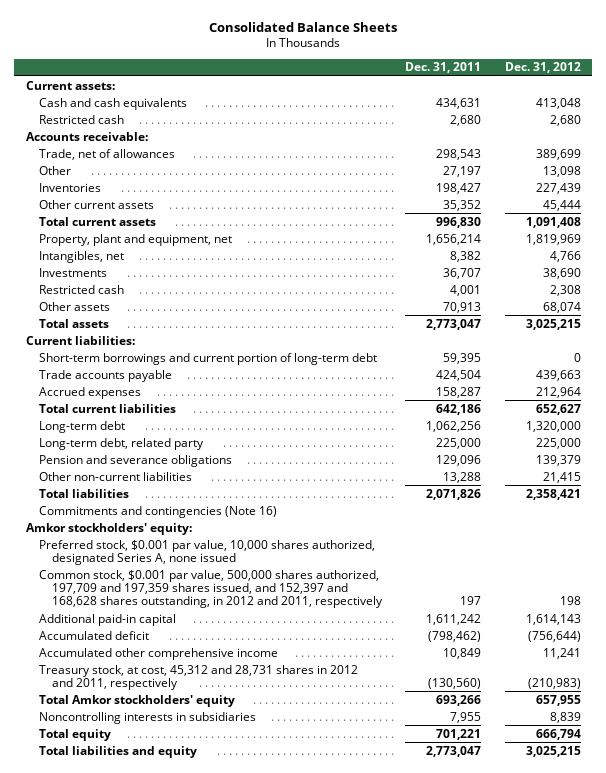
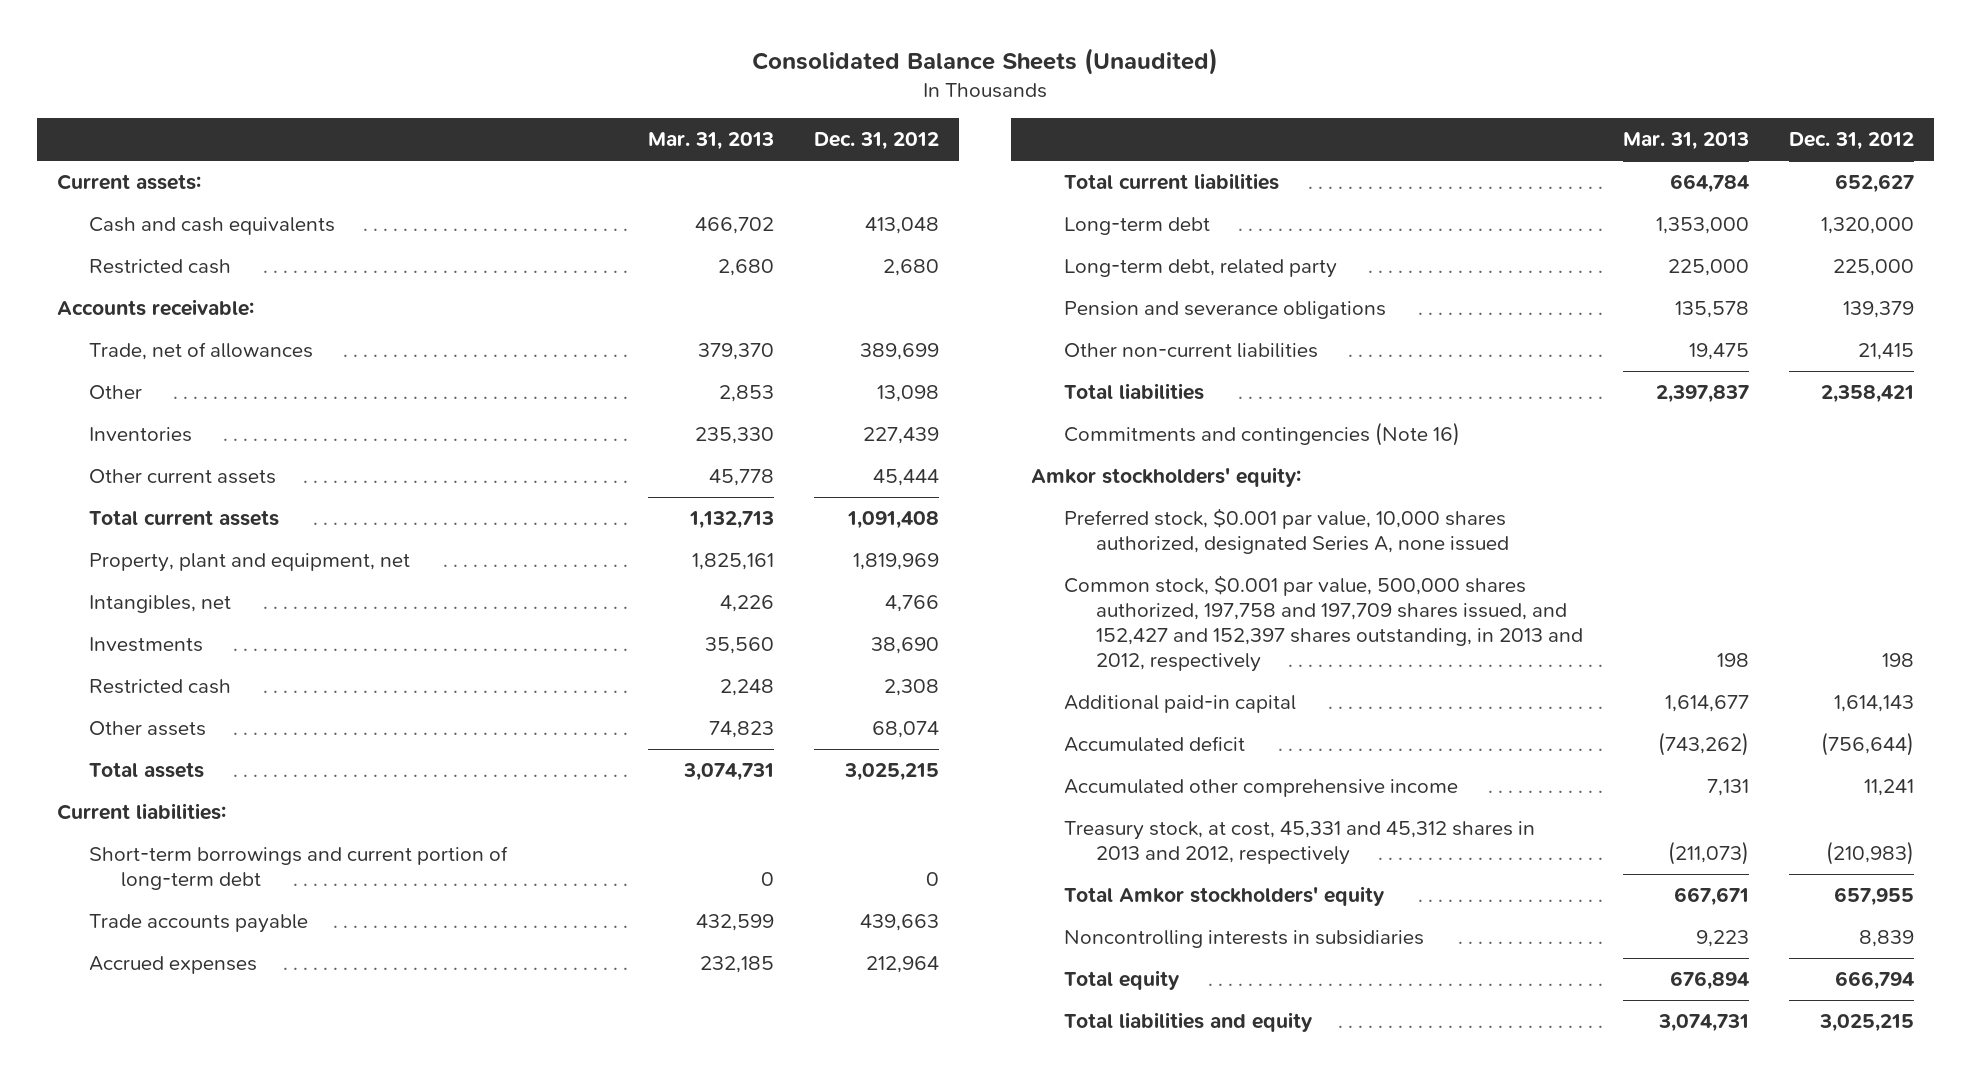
- Consolidated Balance Sheets
+ Consolidated Balance Sheets (Unaudited)
- | Dec. 31, 2011 | Dec. 31, 2012
+ | Mar. 31, 2013 | Dec. 31, 2012
- Common stock, $0.001 par value, 500,000 shares authorized, 197,709 and 197,359 shares issued, and 152,397 and 168,628 shares outstanding, in 2012 and 2011, respectively | 197 | 198
+ Common stock, $0.001 par value, 500,000 shares authorized, 197,758 and 197,709 shares issued, and 152,427 and 152,397 shares outstanding, in 2013 and 2012, respectively | 198 | 198
- Treasury stock, at cost, 45,312 and 28,731 shares in 2012 and 2011, respectively | (130,560) | (210,983)
+ Treasury stock, at cost, 45,331 and 45,312 shares in 2013 and 2012, respectively | (211,073) | (210,983)

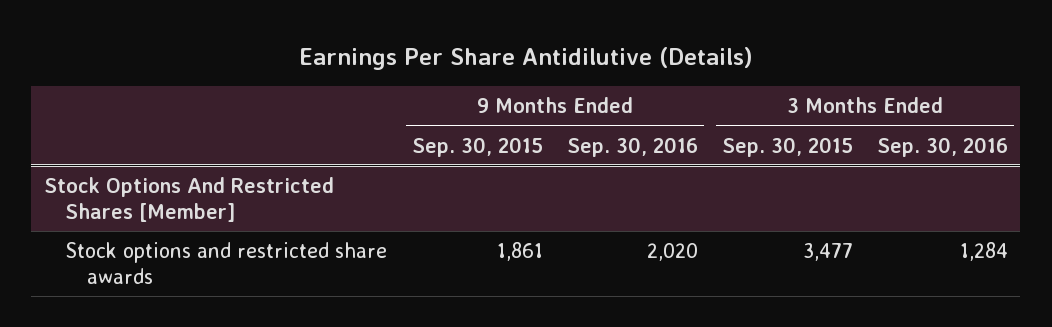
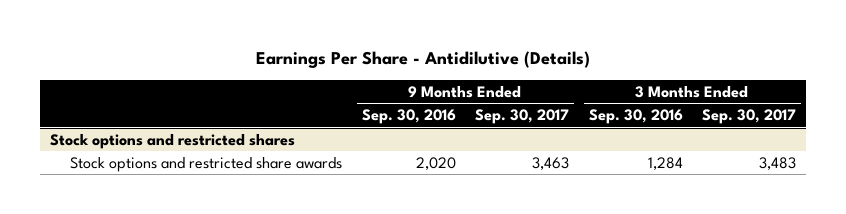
- Earnings Per Share Antidilutive (Details)
+ Earnings Per Share - Antidilutive (Details)
- | 9 Months Ended Sep. 30, 2015 | 9 Months Ended Sep. 30, 2016 | 3 Months Ended Sep. 30, 2015 | 3 Months Ended Sep. 30, 2016
+ | 9 Months Ended Sep. 30, 2016 | 9 Months Ended Sep. 30, 2017 | 3 Months Ended Sep. 30, 2016 | 3 Months Ended Sep. 30, 2017
- Stock Options And Restricted Shares [Member]
+ Stock options and restricted shares

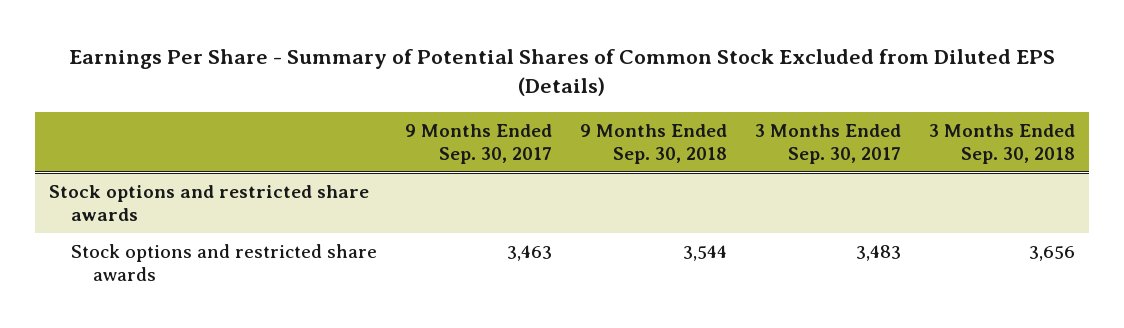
- Earnings Per Share - Antidilutive (Details)
+ Earnings Per Share - Summary of Potential Shares of Common Stock Excluded from Diluted EPS (Details)
- | 9 Months Ended Sep. 30, 2016 | 9 Months Ended Sep. 30, 2017 | 3 Months Ended Sep. 30, 2016 | 3 Months Ended Sep. 30, 2017
+ | 9 Months Ended Sep. 30, 2017 | 9 Months Ended Sep. 30, 2018 | 3 Months Ended Sep. 30, 2017 | 3 Months Ended Sep. 30, 2018
- Stock options and restricted shares
+ Stock options and restricted share awards

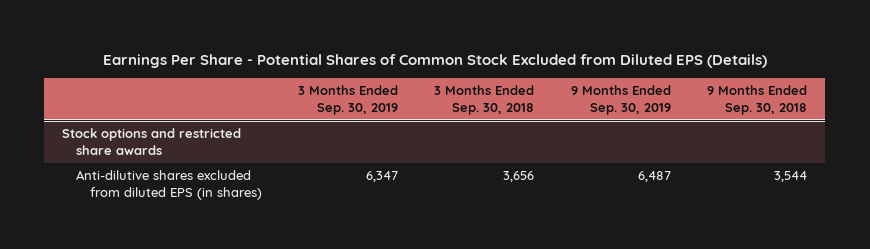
- Earnings Per Share - Summary of Potential Shares of Common Stock Excluded from Diluted EPS (Details)
+ Earnings Per Share - Potential Shares of Common Stock Excluded from Diluted EPS (Details)
- | 9 Months Ended Sep. 30, 2017 | 9 Months Ended Sep. 30, 2018 | 3 Months Ended Sep. 30, 2017 | 3 Months Ended Sep. 30, 2018
+ | 3 Months Ended Sep. 30, 2019 | 3 Months Ended Sep. 30, 2018 | 9 Months Ended Sep. 30, 2019 | 9 Months Ended Sep. 30, 2018
@ Stock options and restricted share awards
- Stock options and restricted share awards | 3,463 | 3,544 | 3,483 | 3,656
+ Anti-dilutive shares excluded from diluted EPS (in shares) | 6,347 | 3,656 | 6,487 | 3,544

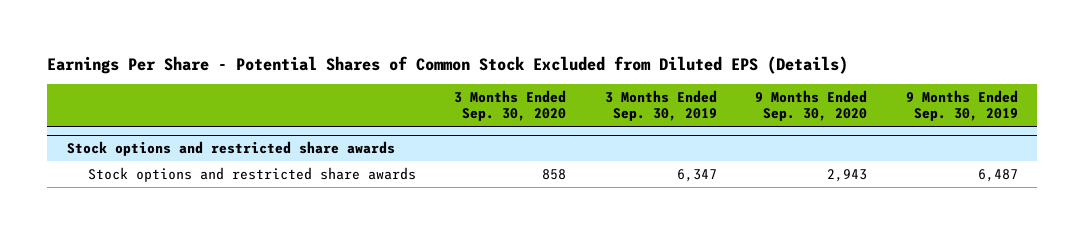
- | 3 Months Ended Sep. 30, 2019 | 3 Months Ended Sep. 30, 2018 | 9 Months Ended Sep. 30, 2019 | 9 Months Ended Sep. 30, 2018
+ | 3 Months Ended Sep. 30, 2020 | 3 Months Ended Sep. 30, 2019 | 9 Months Ended Sep. 30, 2020 | 9 Months Ended Sep. 30, 2019
@ Stock options and restricted share awards
- Anti-dilutive shares excluded from diluted EPS (in shares) | 6,347 | 3,656 | 6,487 | 3,544
+ Stock options and restricted share awards | 858 | 6,347 | 2,943 | 6,487

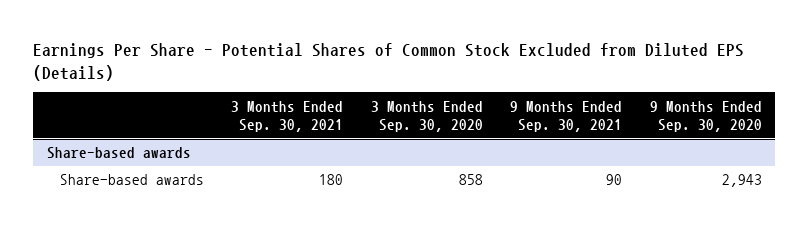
- | 3 Months Ended Sep. 30, 2020 | 3 Months Ended Sep. 30, 2019 | 9 Months Ended Sep. 30, 2020 | 9 Months Ended Sep. 30, 2019
+ | 3 Months Ended Sep. 30, 2021 | 3 Months Ended Sep. 30, 2020 | 9 Months Ended Sep. 30, 2021 | 9 Months Ended Sep. 30, 2020
- Stock options and restricted share awards
- Stock options and restricted share awards | 858 | 6,347 | 2,943 | 6,487
+ Share-based awards
+ Share-based awards | 180 | 858 | 90 | 2,943

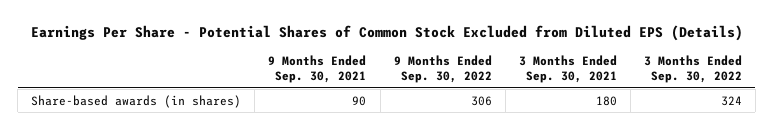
- | 3 Months Ended Sep. 30, 2021 | 3 Months Ended Sep. 30, 2020 | 9 Months Ended Sep. 30, 2021 | 9 Months Ended Sep. 30, 2020
+ | 9 Months Ended Sep. 30, 2021 | 9 Months Ended Sep. 30, 2022 | 3 Months Ended Sep. 30, 2021 | 3 Months Ended Sep. 30, 2022
- Share-based awards
- Share-based awards | 180 | 858 | 90 | 2,943
+ Share-based awards (in shares) | 90 | 306 | 180 | 324

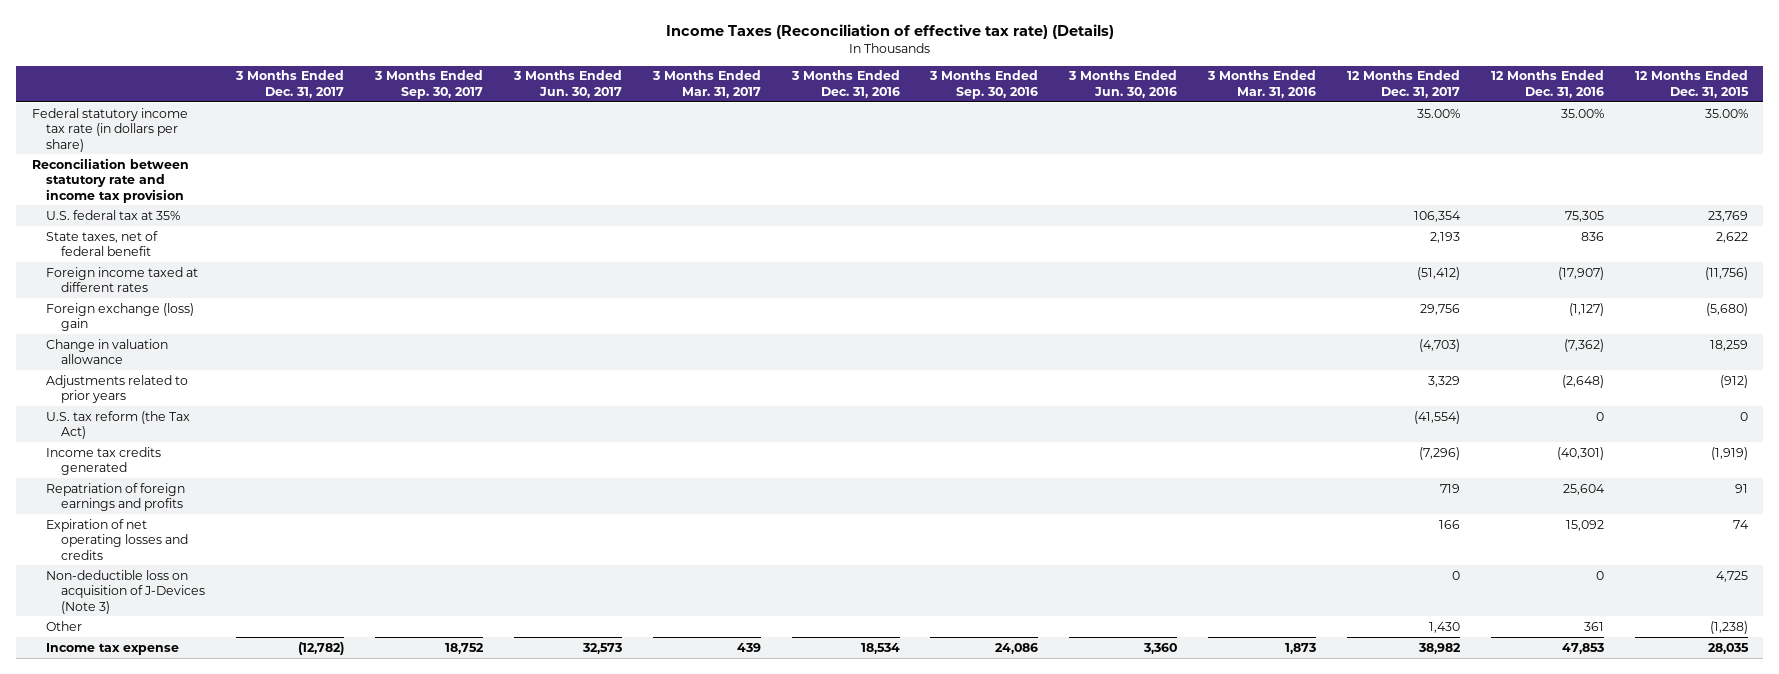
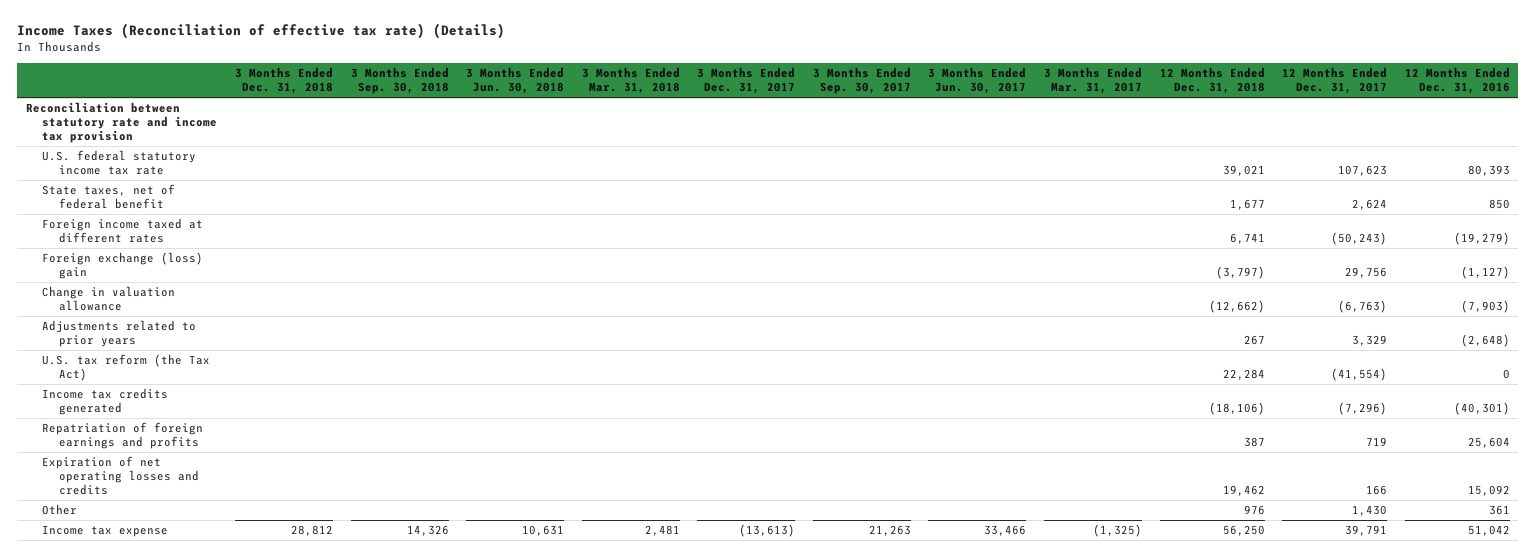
- | 3 Months Ended Dec. 31, 2017 | 3 Months Ended Sep. 30, 2017 | 3 Months Ended Jun. 30, 2017 | 3 Months Ended Mar. 31, 2017 | 3 Months Ended Dec. 31, 2016 | 3 Months Ended Sep. 30, 2016 | 3 Months Ended Jun. 30, 2016 | 3 Months Ended Mar. 31, 2016 | 12 Months Ended Dec. 31, 2017 | 12 Months Ended Dec. 31, 2016 | 12 Months Ended Dec. 31, 2015
+ | 3 Months Ended Dec. 31, 2018 | 3 Months Ended Sep. 30, 2018 | 3 Months Ended Jun. 30, 2018 | 3 Months Ended Mar. 31, 2018 | 3 Months Ended Dec. 31, 2017 | 3 Months Ended Sep. 30, 2017 | 3 Months Ended Jun. 30, 2017 | 3 Months Ended Mar. 31, 2017 | 12 Months Ended Dec. 31, 2018 | 12 Months Ended Dec. 31, 2017 | 12 Months Ended Dec. 31, 2016
- Federal statutory income tax rate (in dollars per share) | | | | | | | | | 35.00% | 35.00% | 35.00%
- U.S. federal tax at 35% | | | | | | | | | 106,354 | 75,305 | 23,769
- State taxes, net of federal benefit | | | | | | | | | 2,193 | 836 | 2,622
- Foreign income taxed at different rates | | | | | | | | | (51,412) | (17,907) | (11,756)
+ U.S. federal statutory income tax rate | | | | | | | | | 39,021 | 107,623 | 80,393
+ State taxes, net of federal benefit | | | | | | | | | 1,677 | 2,624 | 850
+ Foreign income taxed at different rates | | | | | | | | | 6,741 | (50,243) | (19,279)
- Change in valuation allowance | | | | | | | | | (4,703) | (7,362) | 18,259
+ Change in valuation allowance | | | | | | | | | (12,662) | (6,763) | (7,903)
- Non-deductible loss on acquisition of J-Devices (Note 3) | | | | | | | | | 0 | 0 | 4,725
- Income tax expense | (12,782) | 18,752 | 32,573 | 439 | 18,534 | 24,086 | 3,360 | 1,873 | 38,982 | 47,853 | 28,035
+ Income tax expense | 28,812 | 14,326 | 10,631 | 2,481 | (13,613) | 21,263 | 33,466 | (1,325) | 56,250 | 39,791 | 51,042

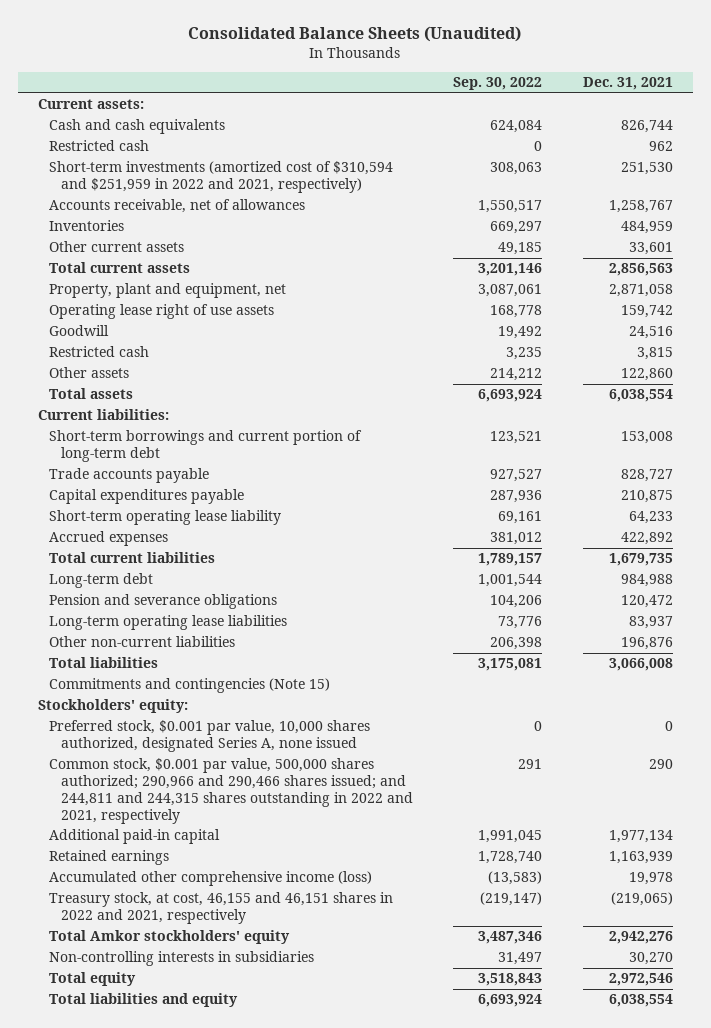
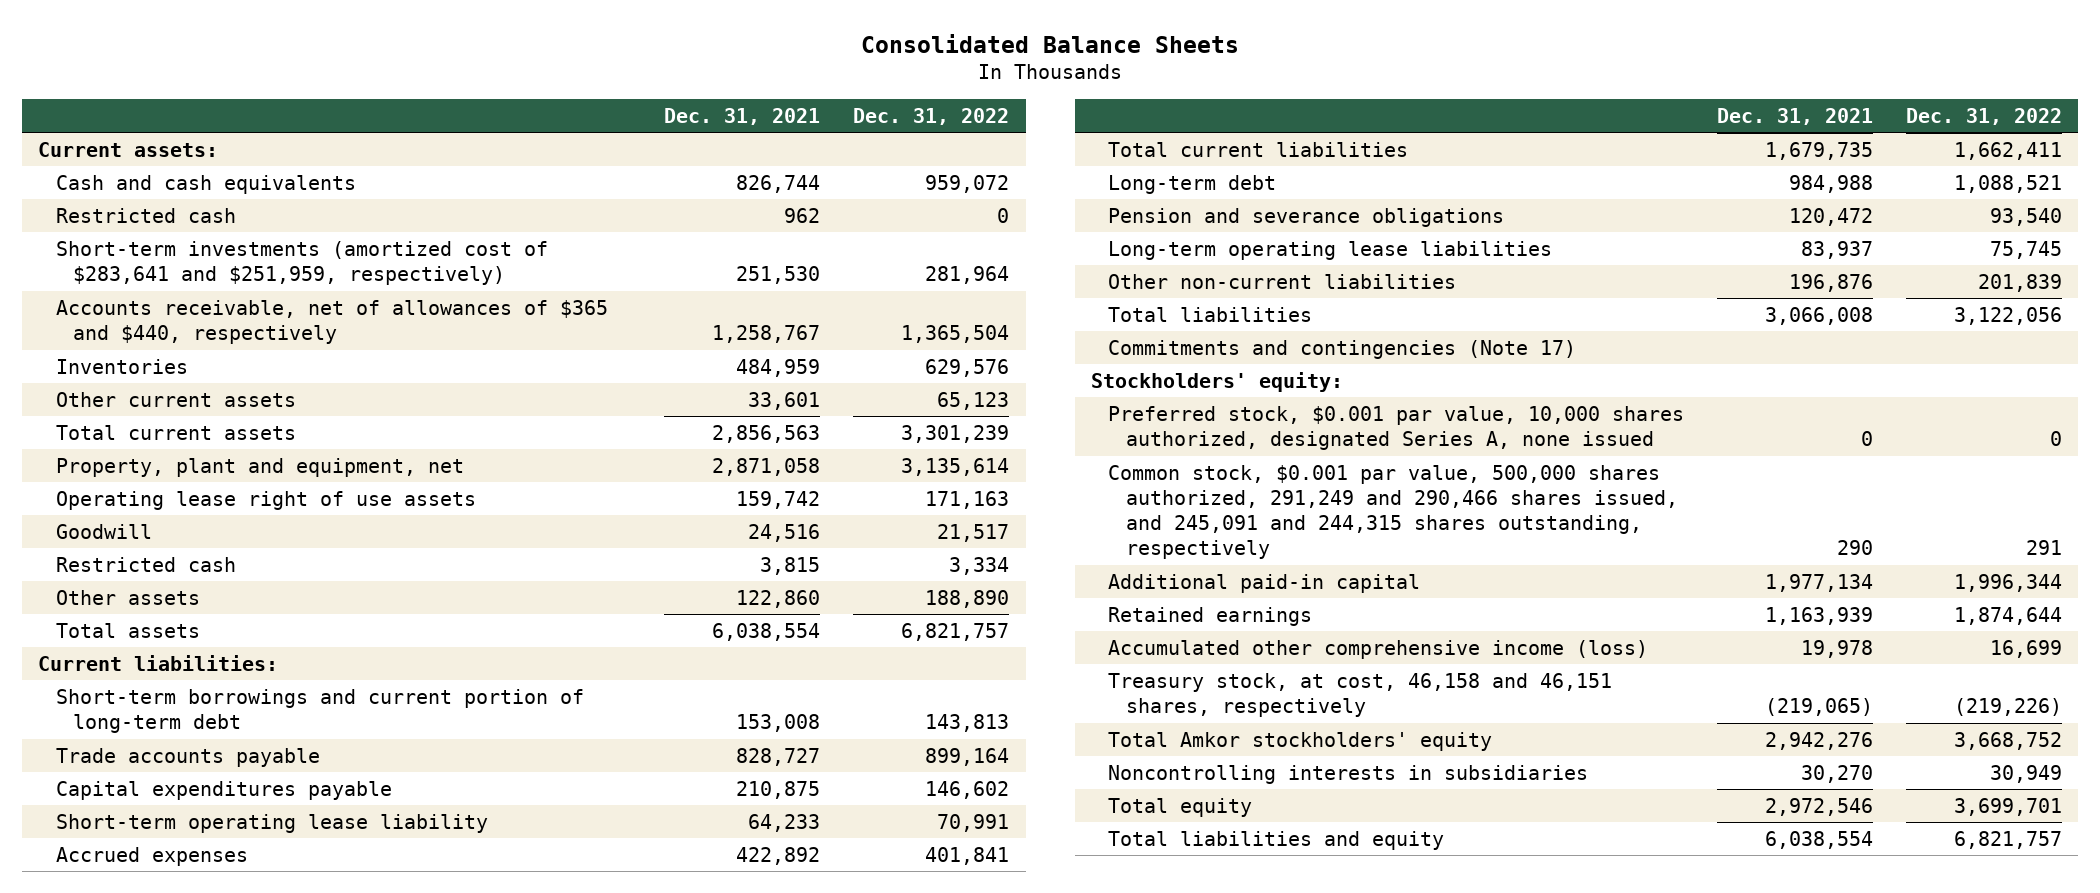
- Consolidated Balance Sheets (Unaudited)
+ Consolidated Balance Sheets
- | Sep. 30, 2022 | Dec. 31, 2021
+ | Dec. 31, 2021 | Dec. 31, 2022
- Short-term investments (amortized cost of $310,594 and $251,959 in 2022 and 2021, respectively) | 308,063 | 251,530
- Accounts receivable, net of allowances | 1,550,517 | 1,258,767
+ Short-term investments (amortized cost of $283,641 and $251,959, respectively) | 251,530 | 281,964
+ Accounts receivable, net of allowances of $365 and $440, respectively | 1,258,767 | 1,365,504
- Commitments and contingencies (Note 15)
+ Commitments and contingencies (Note 17)
- Common stock, $0.001 par value, 500,000 shares authorized; 290,966 and 290,466 shares issued; and 244,811 and 244,315 shares outstanding in 2022 and 2021, respectively | 291 | 290
+ Common stock, $0.001 par value, 500,000 shares authorized, 291,249 and 290,466 shares issued, and 245,091 and 244,315 shares outstanding, respectively | 290 | 291
- Treasury stock, at cost, 46,155 and 46,151 shares in 2022 and 2021, respectively | (219,147) | (219,065)
+ Treasury stock, at cost, 46,158 and 46,151 shares, respectively | (219,065) | (219,226)
- Non-controlling interests in subsidiaries | 31,497 | 30,270
+ Noncontrolling interests in subsidiaries | 30,270 | 30,949

